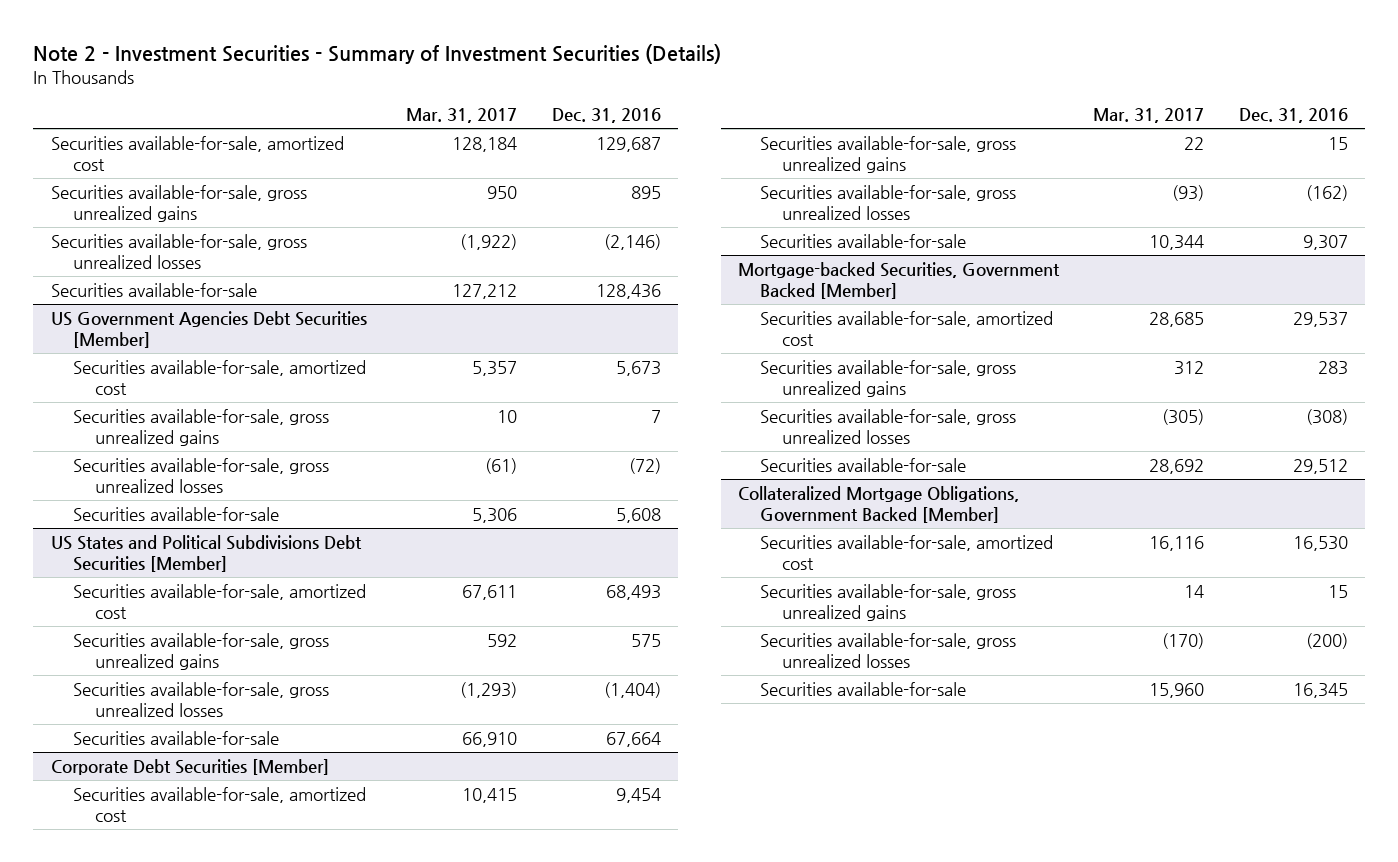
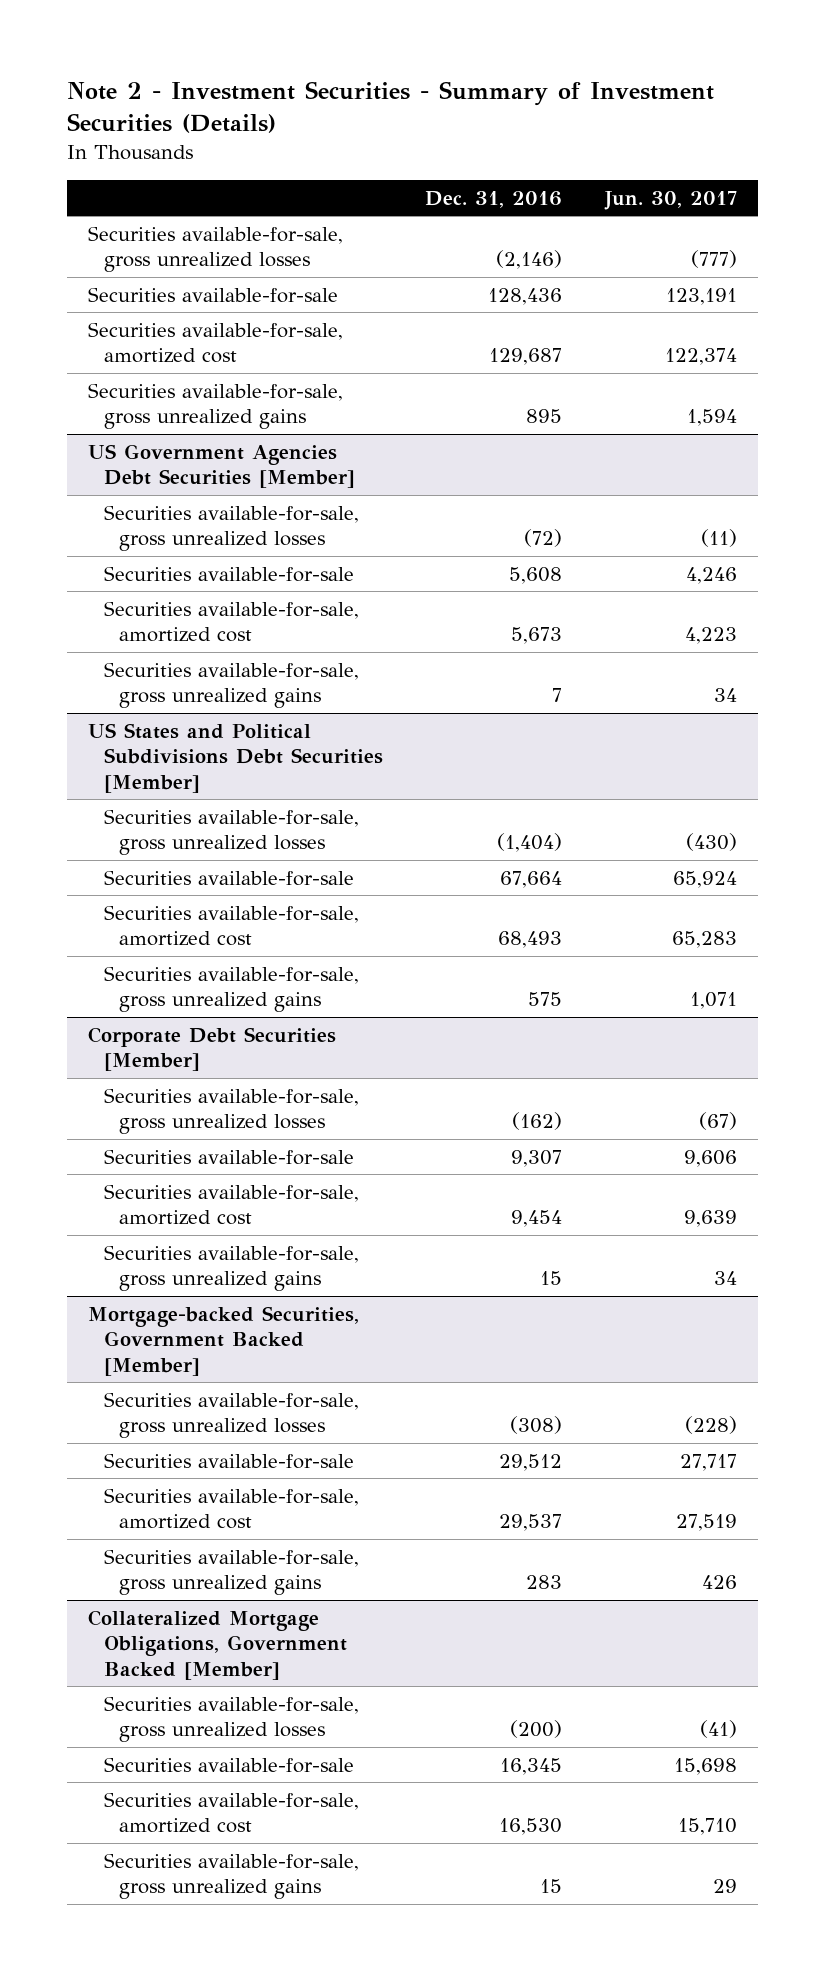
- | Mar. 31, 2017 | Dec. 31, 2016
+ | Dec. 31, 2016 | Jun. 30, 2017
moved down: Securities available-for-sale, amortized cost | 129,687 | 122,374
moved down: Securities available-for-sale, gross unrealized gains | 895 | 1,594
@ US Government Agencies Debt Securities [Member]
moved down: Securities available-for-sale, amortized cost | 5,673 | 4,223
moved down: Securities available-for-sale, gross unrealized gains | 7 | 34
@ US States and Political Subdivisions Debt Securities [Member]
moved down: Securities available-for-sale, amortized cost | 68,493 | 65,283
moved down: Securities available-for-sale, gross unrealized gains | 575 | 1,071
@ Corporate Debt Securities [Member]
moved down: Securities available-for-sale, amortized cost | 9,454 | 9,639
moved down: Securities available-for-sale, gross unrealized gains | 15 | 34
@ Mortgage-backed Securities, Government Backed [Member]
moved down: Securities available-for-sale, amortized cost | 29,537 | 27,519
moved down: Securities available-for-sale, gross unrealized gains | 283 | 426
@ Collateralized Mortgage Obligations, Government Backed [Member]
moved down: Securities available-for-sale, amortized cost | 16,530 | 15,710
moved down: Securities available-for-sale, gross unrealized gains | 15 | 29

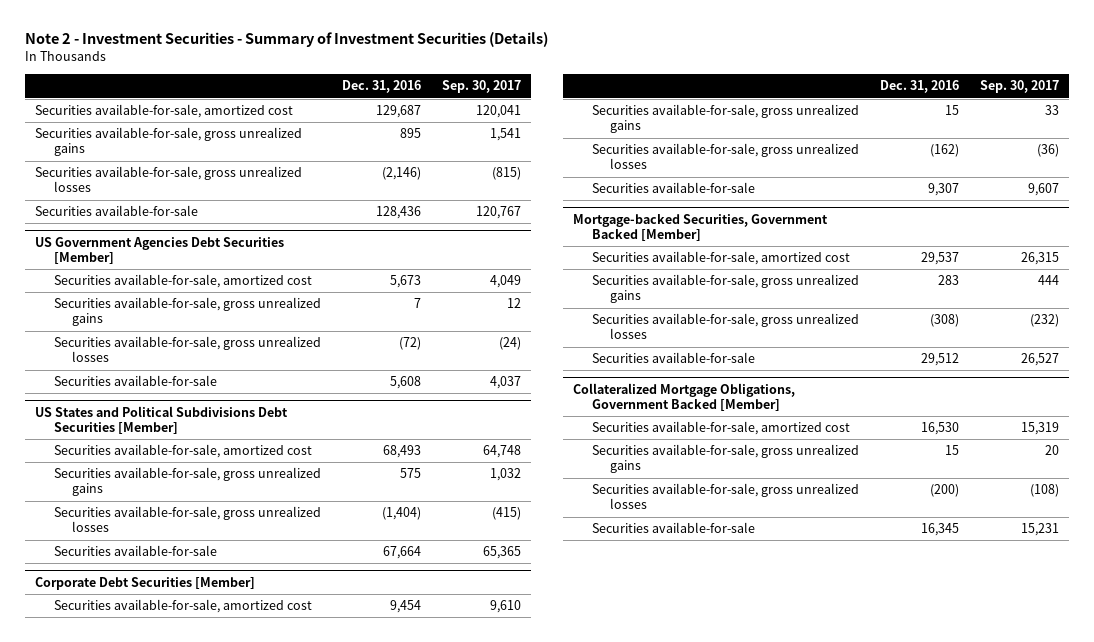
- | Dec. 31, 2016 | Jun. 30, 2017
+ | Dec. 31, 2016 | Sep. 30, 2017
moved down: Securities available-for-sale, gross unrealized losses | (2,146) | (815)
moved down: Securities available-for-sale | 128,436 | 120,767
@ US Government Agencies Debt Securities [Member]
moved down: Securities available-for-sale, gross unrealized losses | (72) | (24)
moved down: Securities available-for-sale | 5,608 | 4,037
@ US States and Political Subdivisions Debt Securities [Member]
moved down: Securities available-for-sale, gross unrealized losses | (1,404) | (415)
moved down: Securities available-for-sale | 67,664 | 65,365
@ Corporate Debt Securities [Member]
moved down: Securities available-for-sale, gross unrealized losses | (162) | (36)
moved down: Securities available-for-sale | 9,307 | 9,607
@ Mortgage-backed Securities, Government Backed [Member]
moved down: Securities available-for-sale, gross unrealized losses | (308) | (232)
moved down: Securities available-for-sale | 29,512 | 26,527
@ Collateralized Mortgage Obligations, Government Backed [Member]
moved down: Securities available-for-sale, gross unrealized losses | (200) | (108)
moved down: Securities available-for-sale | 16,345 | 15,231

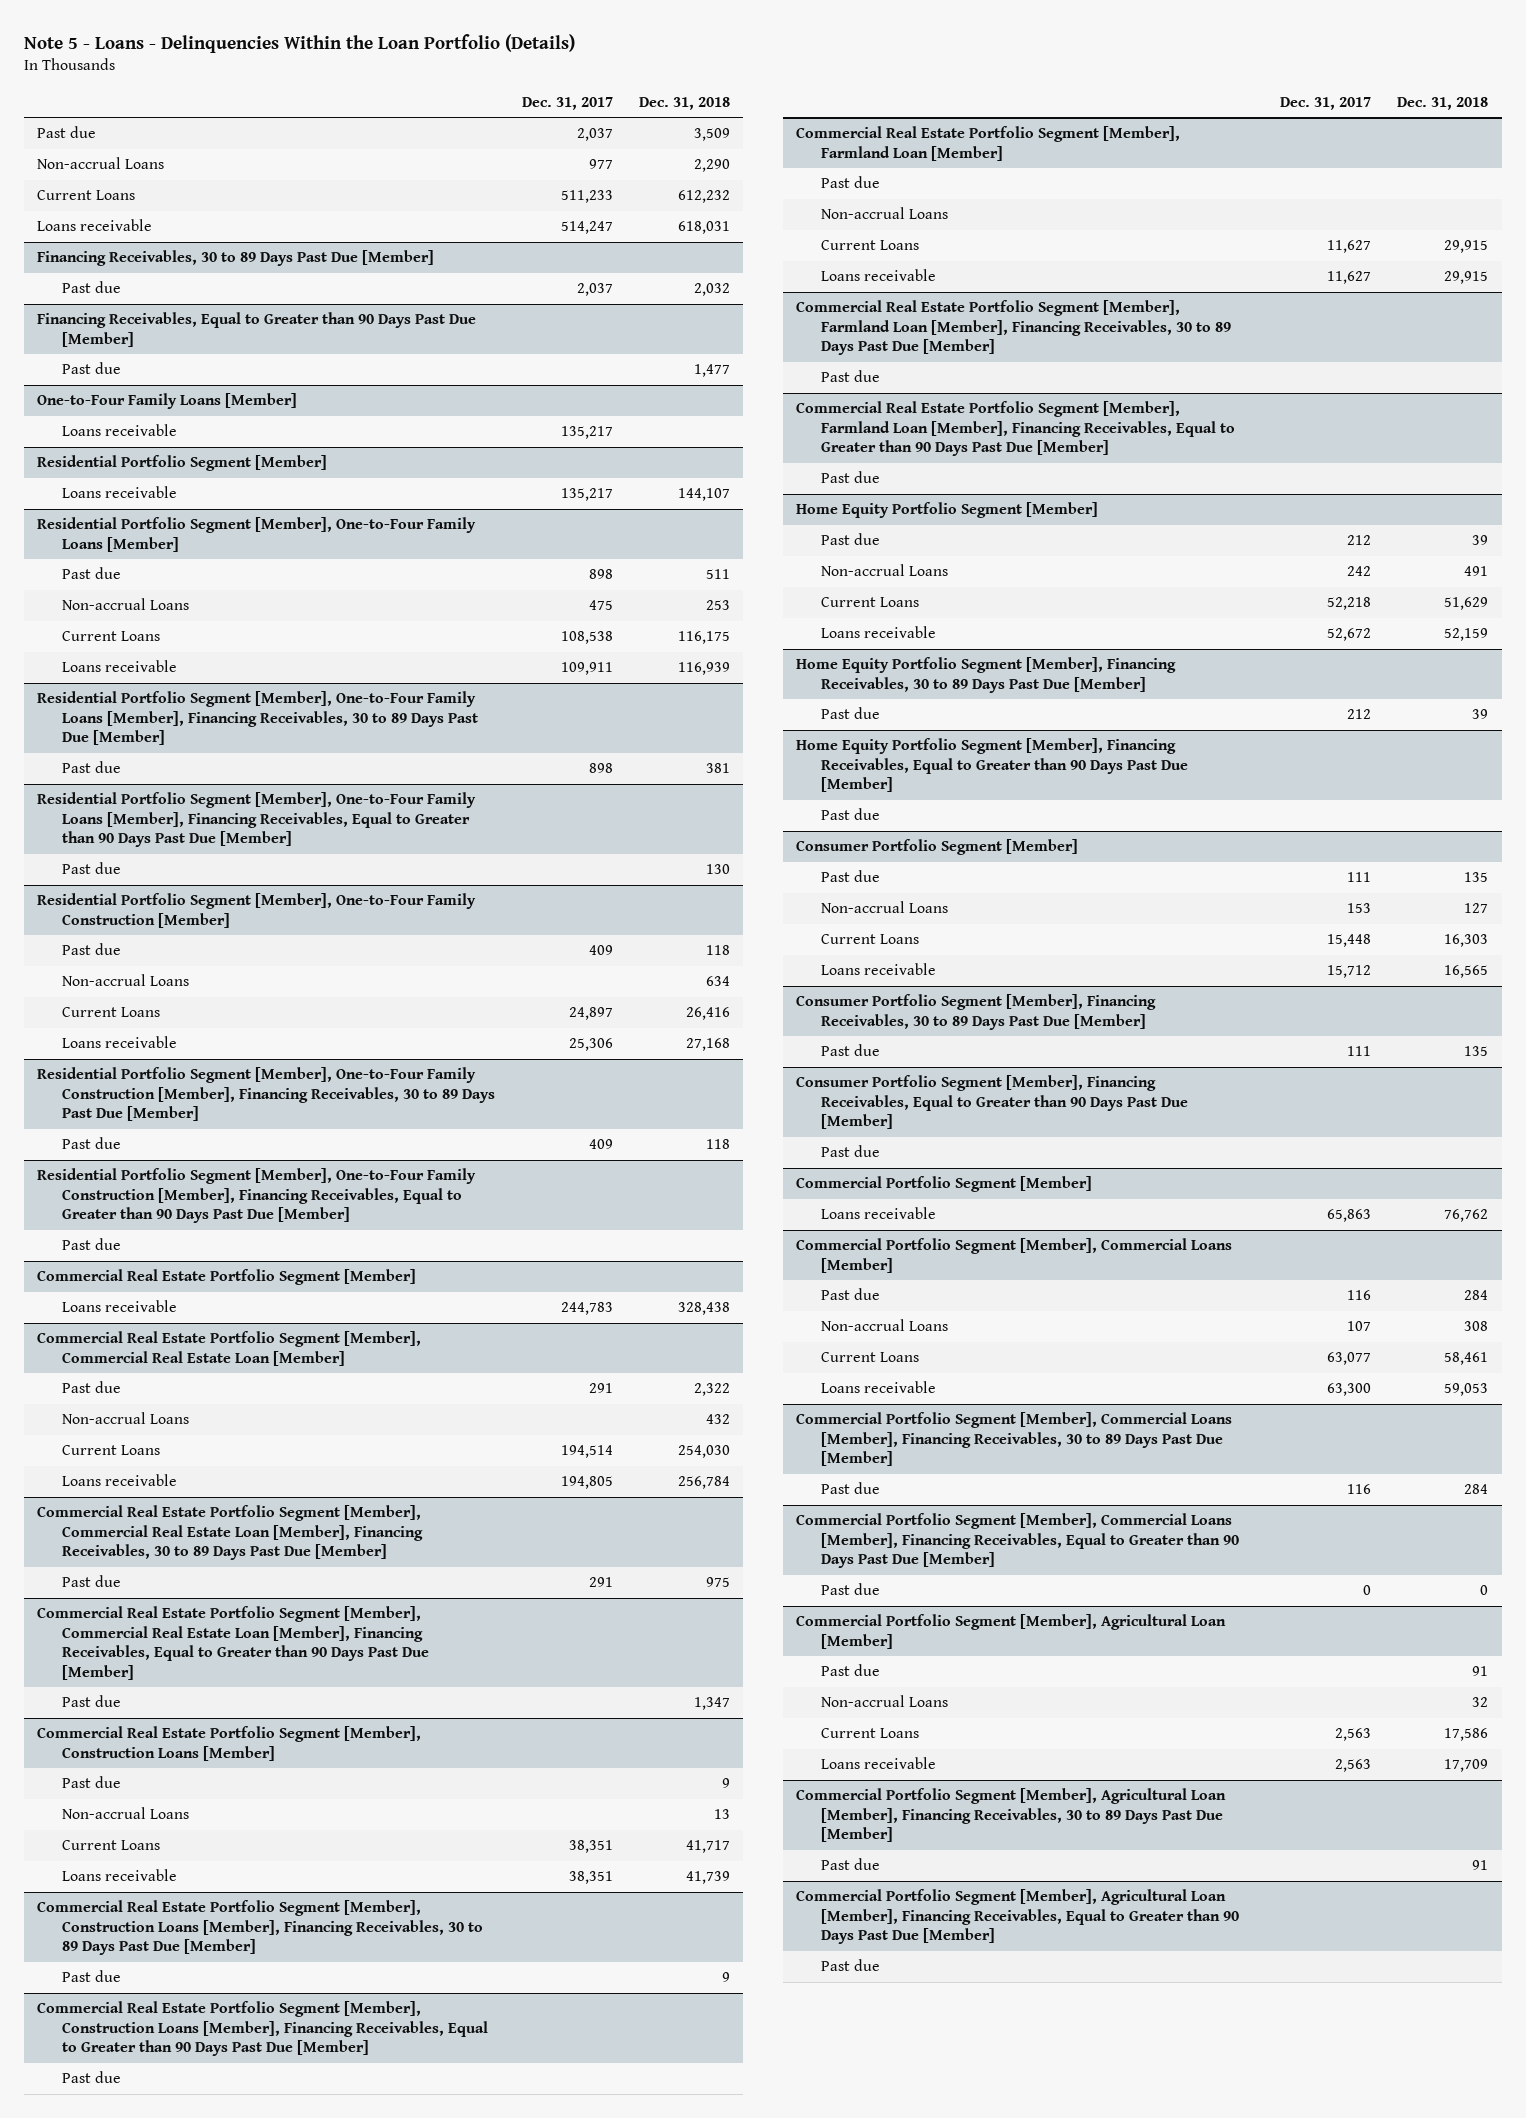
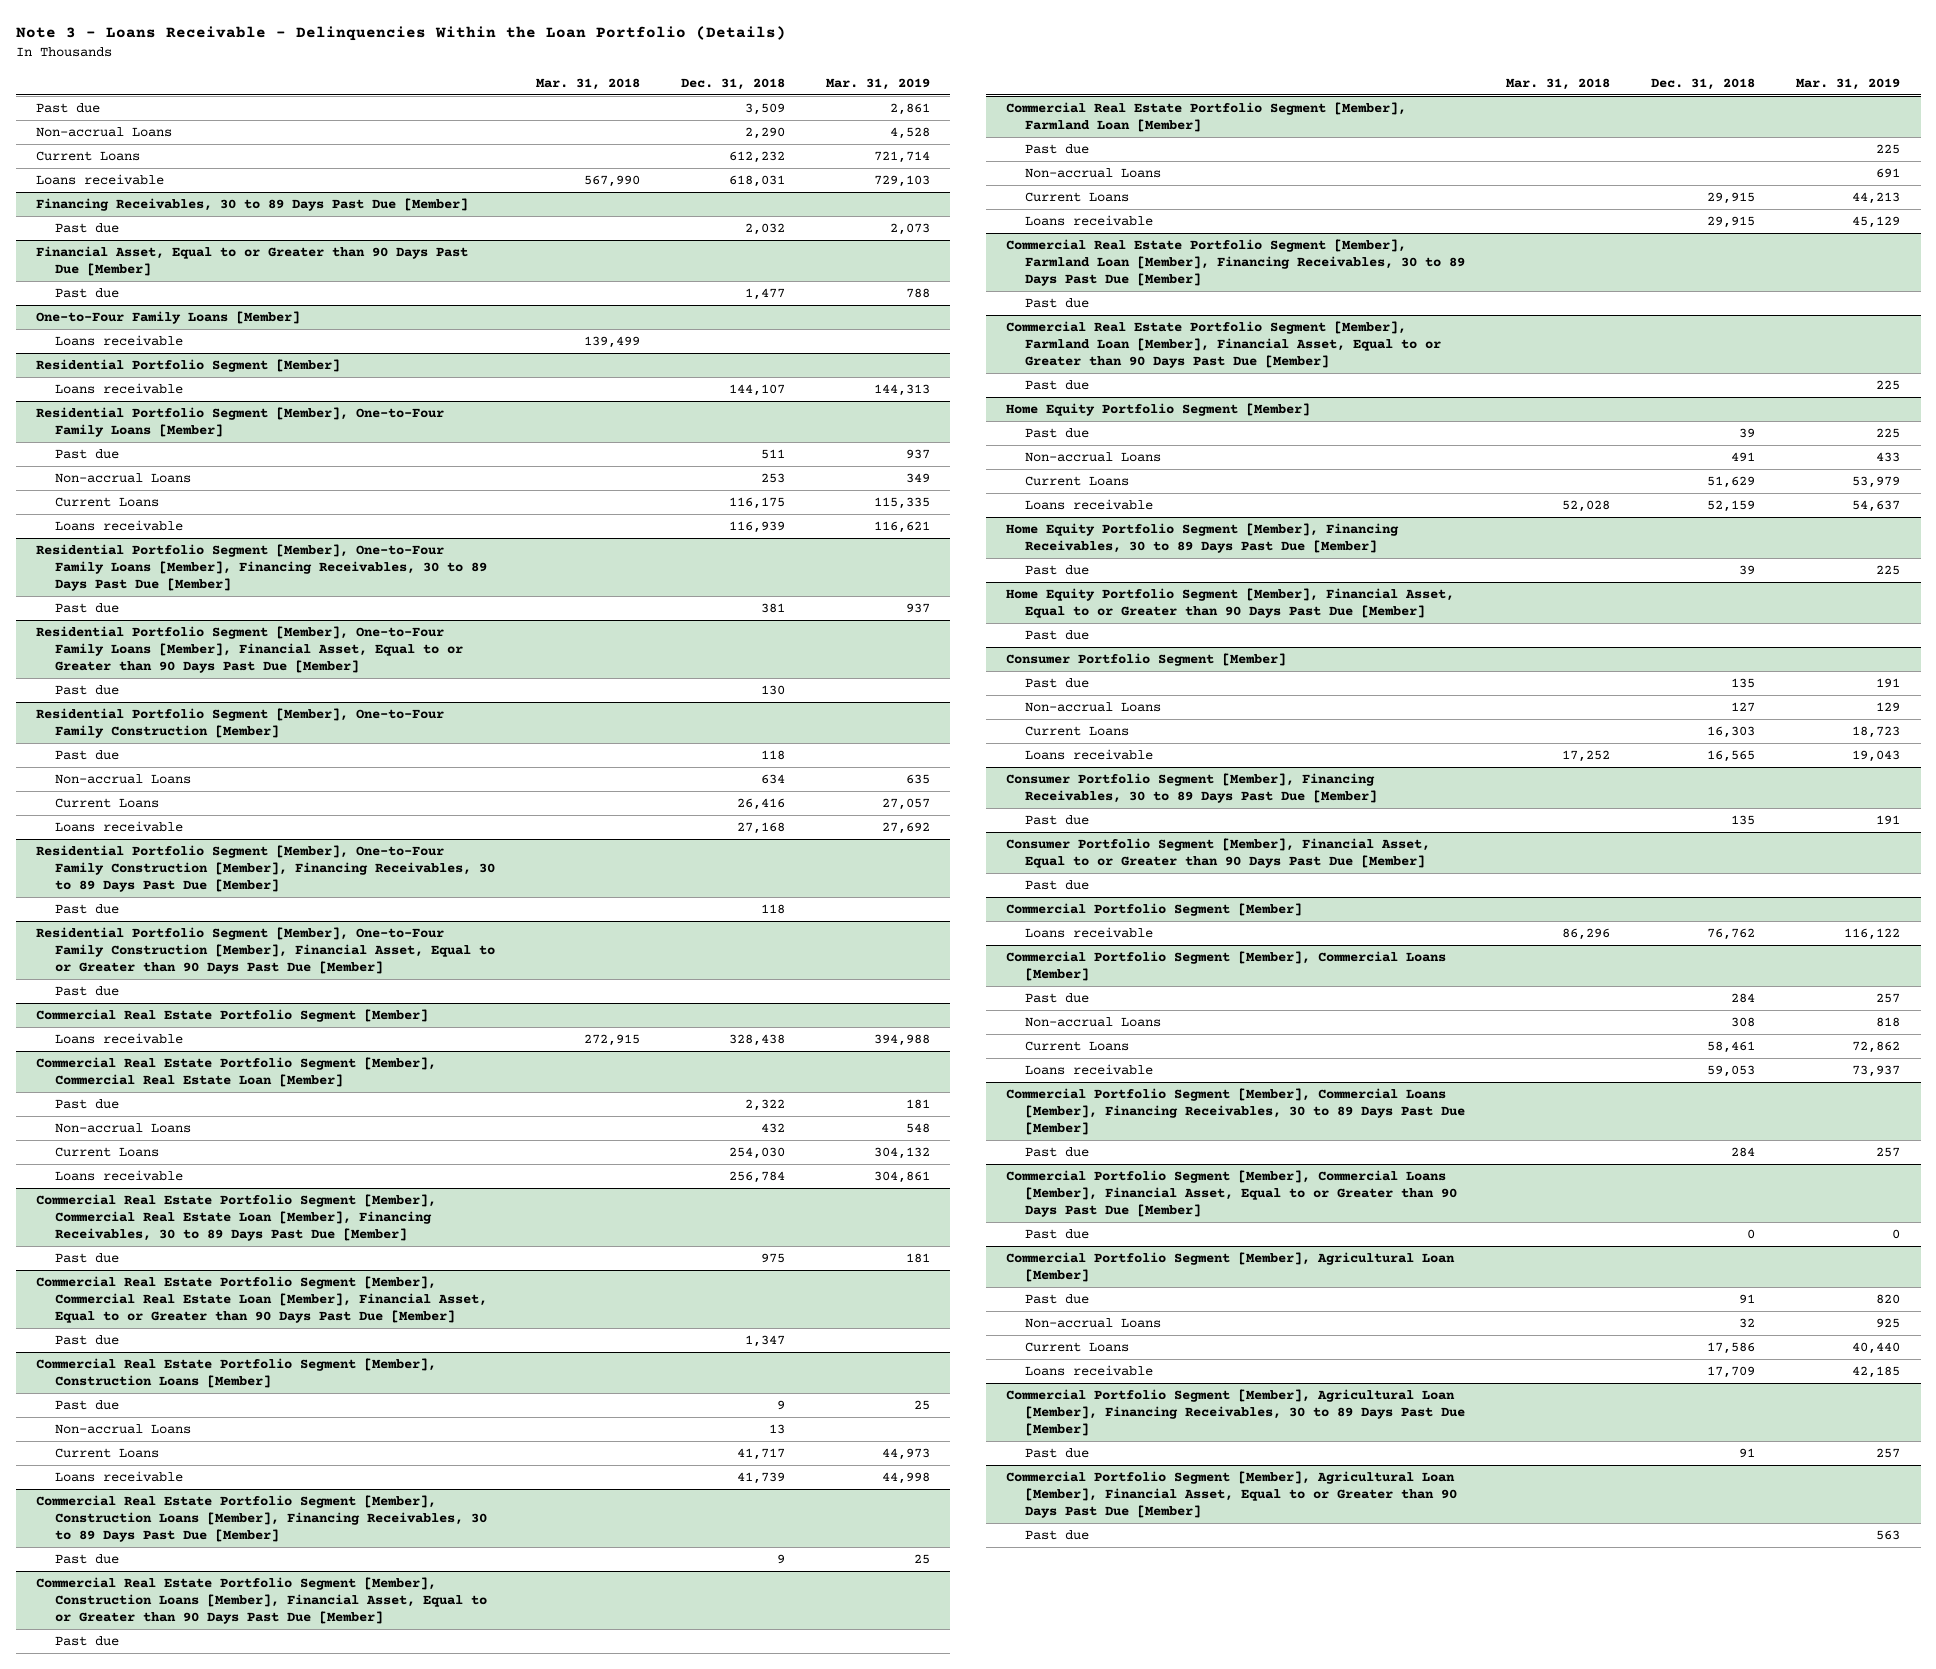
- Note 5 - Loans - Delinquencies Within the Loan Portfolio (Details)
+ Note 3 - Loans Receivable - Delinquencies Within the Loan Portfolio (Details)
- | Dec. 31, 2017 | Dec. 31, 2018
+ | Mar. 31, 2018 | Dec. 31, 2018 | Mar. 31, 2019
- Financing Receivables, Equal to Greater than 90 Days Past Due [Member]
+ Financial Asset, Equal to or Greater than 90 Days Past Due [Member]
- Residential Portfolio Segment [Member], One-to-Four Family Loans [Member], Financing Receivables, Equal to Greater than 90 Days Past Due [Member]
+ Residential Portfolio Segment [Member], One-to-Four Family Loans [Member], Financial Asset, Equal to or Greater than 90 Days Past Due [Member]
- Residential Portfolio Segment [Member], One-to-Four Family Construction [Member], Financing Receivables, Equal to Greater than 90 Days Past Due [Member]
+ Residential Portfolio Segment [Member], One-to-Four Family Construction [Member], Financial Asset, Equal to or Greater than 90 Days Past Due [Member]
- Commercial Real Estate Portfolio Segment [Member], Commercial Real Estate Loan [Member], Financing Receivables, Equal to Greater than 90 Days Past Due [Member]
+ Commercial Real Estate Portfolio Segment [Member], Commercial Real Estate Loan [Member], Financial Asset, Equal to or Greater than 90 Days Past Due [Member]
- Commercial Real Estate Portfolio Segment [Member], Construction Loans [Member], Financing Receivables, Equal to Greater than 90 Days Past Due [Member]
+ Commercial Real Estate Portfolio Segment [Member], Construction Loans [Member], Financial Asset, Equal to or Greater than 90 Days Past Due [Member]
- Commercial Real Estate Portfolio Segment [Member], Farmland Loan [Member], Financing Receivables, Equal to Greater than 90 Days Past Due [Member]
+ Commercial Real Estate Portfolio Segment [Member], Farmland Loan [Member], Financial Asset, Equal to or Greater than 90 Days Past Due [Member]
- Home Equity Portfolio Segment [Member], Financing Receivables, Equal to Greater than 90 Days Past Due [Member]
+ Home Equity Portfolio Segment [Member], Financial Asset, Equal to or Greater than 90 Days Past Due [Member]
- Consumer Portfolio Segment [Member], Financing Receivables, Equal to Greater than 90 Days Past Due [Member]
+ Consumer Portfolio Segment [Member], Financial Asset, Equal to or Greater than 90 Days Past Due [Member]
- Commercial Portfolio Segment [Member], Commercial Loans [Member], Financing Receivables, Equal to Greater than 90 Days Past Due [Member]
+ Commercial Portfolio Segment [Member], Commercial Loans [Member], Financial Asset, Equal to or Greater than 90 Days Past Due [Member]
- Commercial Portfolio Segment [Member], Agricultural Loan [Member], Financing Receivables, Equal to Greater than 90 Days Past Due [Member]
+ Commercial Portfolio Segment [Member], Agricultural Loan [Member], Financial Asset, Equal to or Greater than 90 Days Past Due [Member]

